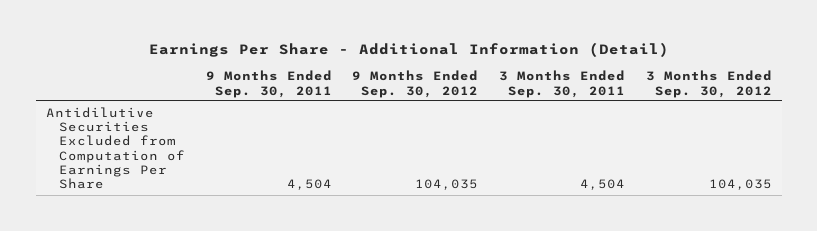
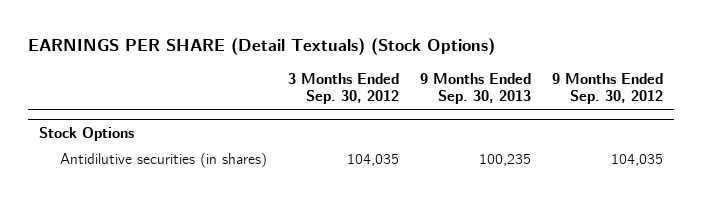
- Earnings Per Share - Additional Information (Detail)
+ EARNINGS PER SHARE (Detail Textuals) (Stock Options)
- | 9 Months Ended Sep. 30, 2011 | 9 Months Ended Sep. 30, 2012 | 3 Months Ended Sep. 30, 2011 | 3 Months Ended Sep. 30, 2012
+ | 3 Months Ended Sep. 30, 2012 | 9 Months Ended Sep. 30, 2013 | 9 Months Ended Sep. 30, 2012
- Antidilutive Securities Excluded from Computation of Earnings Per Share | 4,504 | 104,035 | 4,504 | 104,035
+ Stock Options
+ Antidilutive securities (in shares) | 104,035 | 100,235 | 104,035

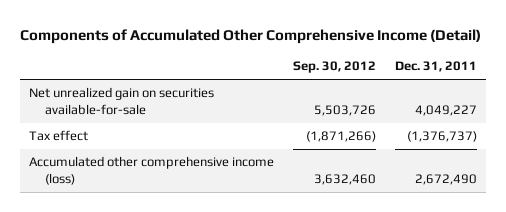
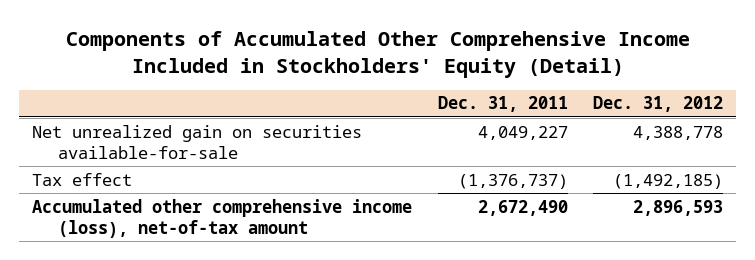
- Components of Accumulated Other Comprehensive Income (Detail)
+ Components of Accumulated Other Comprehensive Income Included in Stockholders' Equity (Detail)
- | Sep. 30, 2012 | Dec. 31, 2011
+ | Dec. 31, 2011 | Dec. 31, 2012
- Accumulated other comprehensive income (loss) | 3,632,460 | 2,672,490
+ Accumulated other comprehensive income (loss), net-of-tax amount | 2,672,490 | 2,896,593

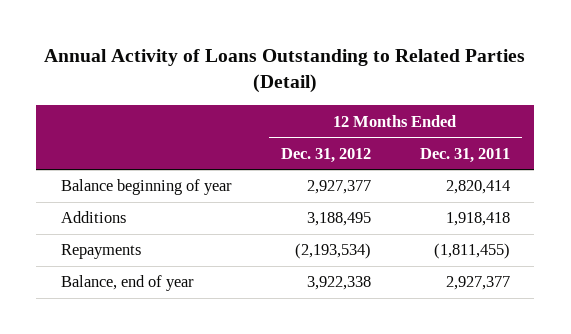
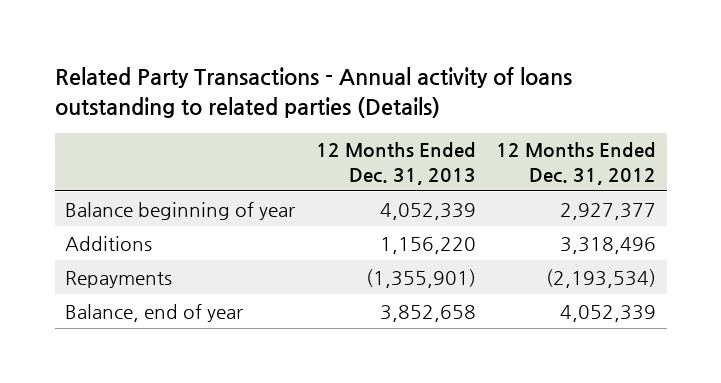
- Annual Activity of Loans Outstanding to Related Parties (Detail)
+ Related Party Transactions - Annual activity of loans outstanding to related parties (Details)
- | 12 Months Ended Dec. 31, 2012 | 12 Months Ended Dec. 31, 2011
+ | 12 Months Ended Dec. 31, 2013 | 12 Months Ended Dec. 31, 2012
- Additions | 3,188,495 | 1,918,418
+ Additions | 1,156,220 | 3,318,496
- Balance, end of year | 3,922,338 | 2,927,377
+ Balance, end of year | 3,852,658 | 4,052,339

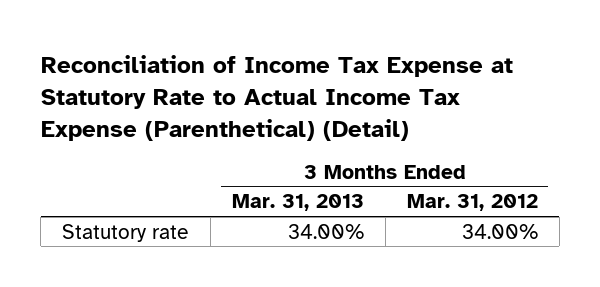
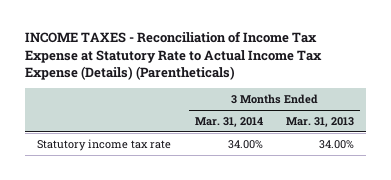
- Reconciliation of Income Tax Expense at Statutory Rate to Actual Income Tax Expense (Parenthetical) (Detail)
+ INCOME TAXES - Reconciliation of Income Tax Expense at Statutory Rate to Actual Income Tax Expense (Details) (Parentheticals)
- | 3 Months Ended Mar. 31, 2013 | 3 Months Ended Mar. 31, 2012
+ | 3 Months Ended Mar. 31, 2014 | 3 Months Ended Mar. 31, 2013
- Statutory rate | 34.00% | 34.00%
+ Statutory income tax rate | 34.00% | 34.00%

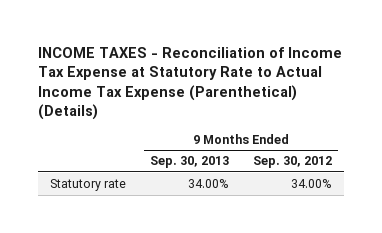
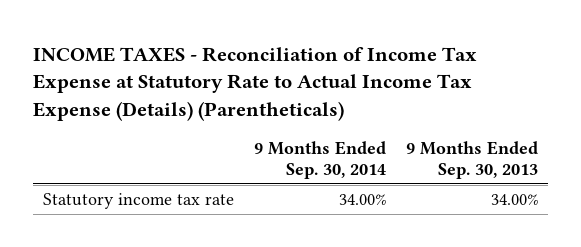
- INCOME TAXES - Reconciliation of Income Tax Expense at Statutory Rate to Actual Income Tax Expense (Parenthetical) (Details)
+ INCOME TAXES - Reconciliation of Income Tax Expense at Statutory Rate to Actual Income Tax Expense (Details) (Parentheticals)
- | 9 Months Ended Sep. 30, 2013 | 9 Months Ended Sep. 30, 2012
+ | 9 Months Ended Sep. 30, 2014 | 9 Months Ended Sep. 30, 2013
- Statutory rate | 34.00% | 34.00%
+ Statutory income tax rate | 34.00% | 34.00%

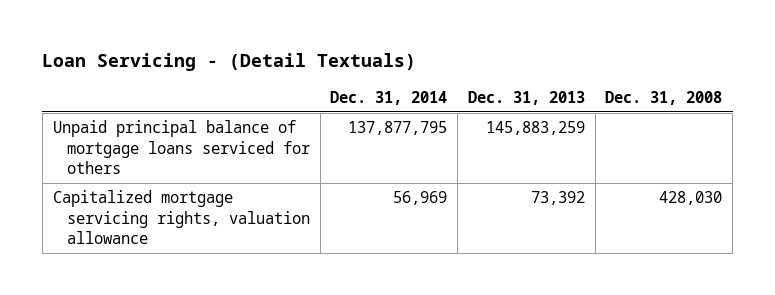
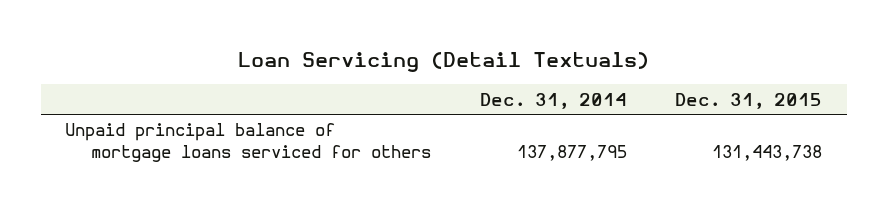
- Loan Servicing - (Detail Textuals)
+ Loan Servicing (Detail Textuals)
- | Dec. 31, 2014 | Dec. 31, 2013 | Dec. 31, 2008
+ | Dec. 31, 2014 | Dec. 31, 2015
- Capitalized mortgage servicing rights, valuation allowance | 56,969 | 73,392 | 428,030

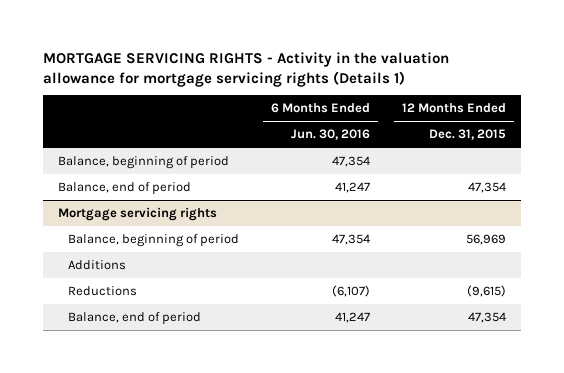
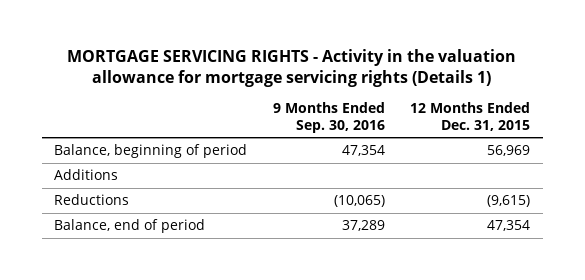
- | 6 Months Ended Jun. 30, 2016 | 12 Months Ended Dec. 31, 2015
+ | 9 Months Ended Sep. 30, 2016 | 12 Months Ended Dec. 31, 2015
- Balance, beginning of period | 47,354 |
- Balance, end of period | 41,247 | 47,354
- Mortgage servicing rights

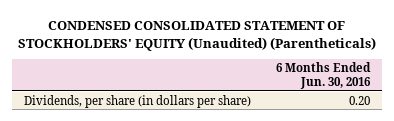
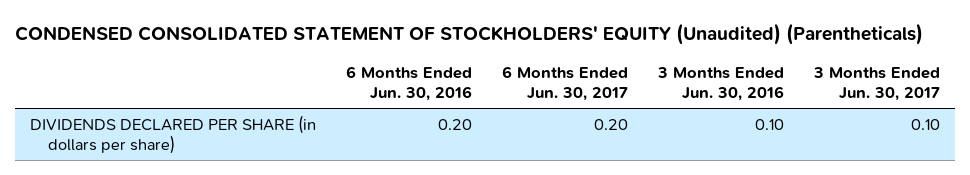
- | 6 Months Ended Jun. 30, 2016
+ | 6 Months Ended Jun. 30, 2016 | 6 Months Ended Jun. 30, 2017 | 3 Months Ended Jun. 30, 2016 | 3 Months Ended Jun. 30, 2017
- Dividends, per share (in dollars per share) | 0.20
+ DIVIDENDS DECLARED PER SHARE (in dollars per share) | 0.20 | 0.20 | 0.10 | 0.10

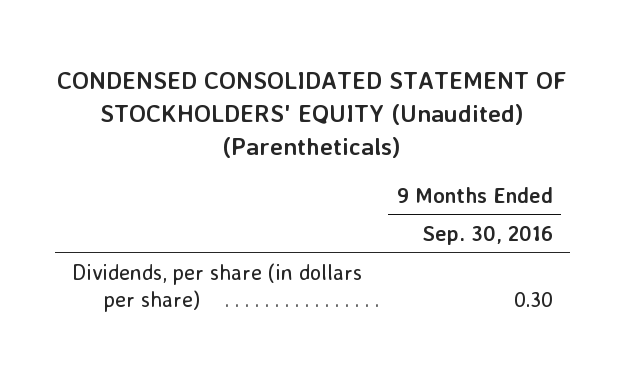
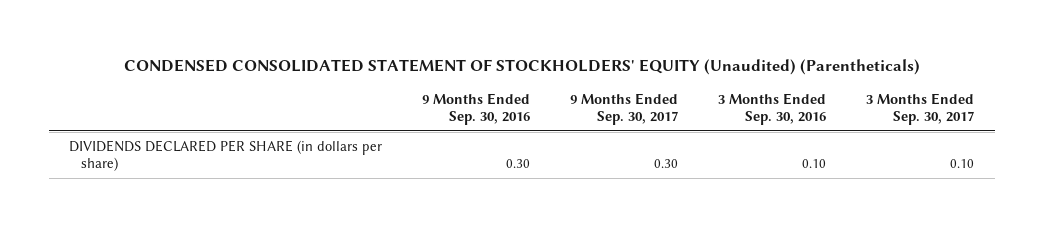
- | 9 Months Ended Sep. 30, 2016
+ | 9 Months Ended Sep. 30, 2016 | 9 Months Ended Sep. 30, 2017 | 3 Months Ended Sep. 30, 2016 | 3 Months Ended Sep. 30, 2017
- Dividends, per share (in dollars per share) | 0.30
+ DIVIDENDS DECLARED PER SHARE (in dollars per share) | 0.30 | 0.30 | 0.10 | 0.10

